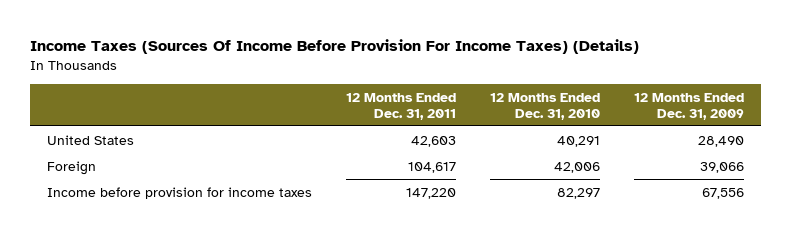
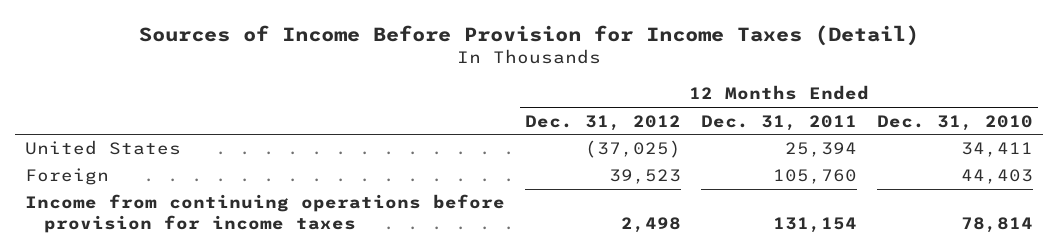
- Income Taxes (Sources Of Income Before Provision For Income Taxes) (Details)
+ Sources of Income Before Provision for Income Taxes (Detail)
- | 12 Months Ended Dec. 31, 2011 | 12 Months Ended Dec. 31, 2010 | 12 Months Ended Dec. 31, 2009
+ | 12 Months Ended Dec. 31, 2012 | 12 Months Ended Dec. 31, 2011 | 12 Months Ended Dec. 31, 2010
- United States | 42,603 | 40,291 | 28,490
- Foreign | 104,617 | 42,006 | 39,066
- Income before provision for income taxes | 147,220 | 82,297 | 67,556
+ United States | (37,025) | 25,394 | 34,411
+ Foreign | 39,523 | 105,760 | 44,403
+ Income from continuing operations before provision for income taxes | 2,498 | 131,154 | 78,814

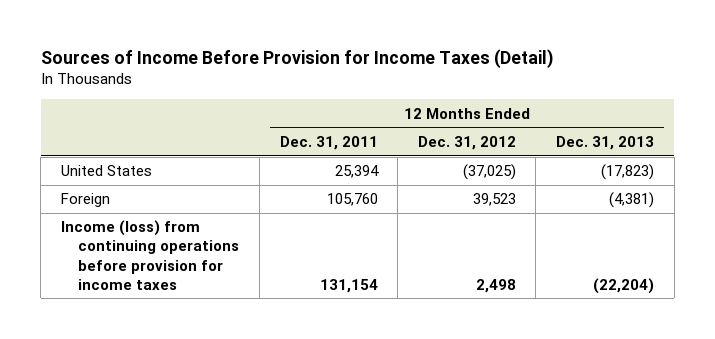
- | 12 Months Ended Dec. 31, 2012 | 12 Months Ended Dec. 31, 2011 | 12 Months Ended Dec. 31, 2010
+ | 12 Months Ended Dec. 31, 2011 | 12 Months Ended Dec. 31, 2012 | 12 Months Ended Dec. 31, 2013
- Income from continuing operations before provision for income taxes | 2,498 | 131,154 | 78,814
+ Income (loss) from continuing operations before provision for income taxes | 131,154 | 2,498 | (22,204)

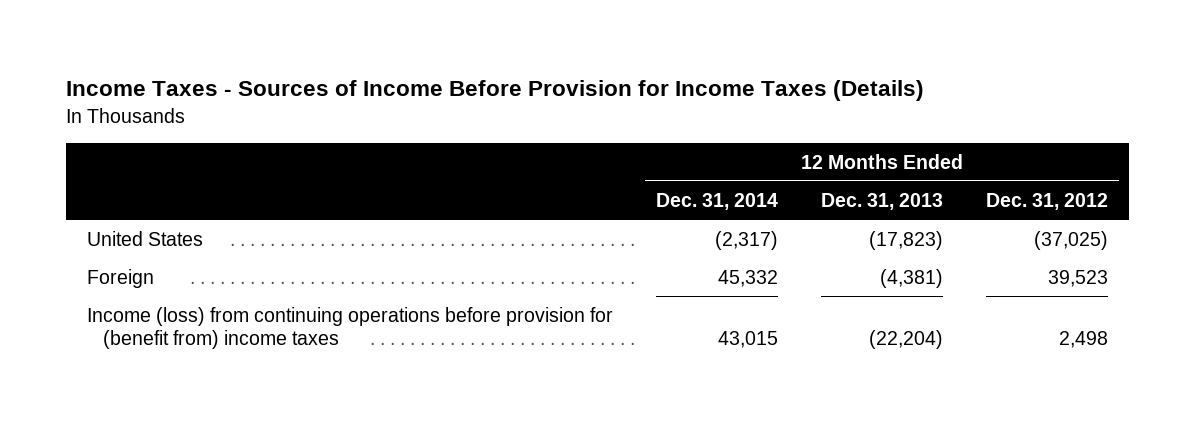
- Sources of Income Before Provision for Income Taxes (Detail)
+ Income Taxes - Sources of Income Before Provision for Income Taxes (Details)
- | 12 Months Ended Dec. 31, 2011 | 12 Months Ended Dec. 31, 2012 | 12 Months Ended Dec. 31, 2013
+ | 12 Months Ended Dec. 31, 2014 | 12 Months Ended Dec. 31, 2013 | 12 Months Ended Dec. 31, 2012
- Income (loss) from continuing operations before provision for income taxes | 131,154 | 2,498 | (22,204)
+ Income (loss) from continuing operations before provision for (benefit from) income taxes | 43,015 | (22,204) | 2,498

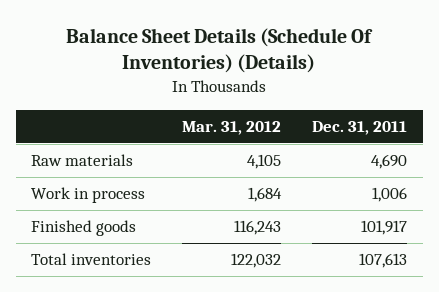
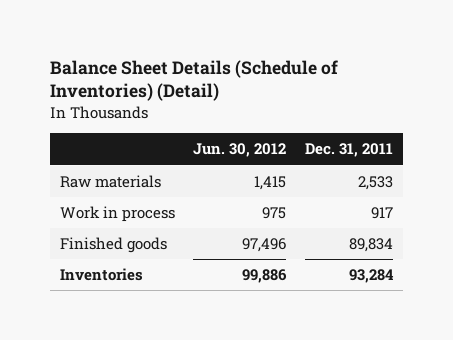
- Balance Sheet Details (Schedule Of Inventories) (Details)
+ Balance Sheet Details (Schedule of Inventories) (Detail)
- | Mar. 31, 2012 | Dec. 31, 2011
+ | Jun. 30, 2012 | Dec. 31, 2011
- Raw materials | 4,105 | 4,690
- Work in process | 1,684 | 1,006
- Finished goods | 116,243 | 101,917
- Total inventories | 122,032 | 107,613
+ Raw materials | 1,415 | 2,533
+ Work in process | 975 | 917
+ Finished goods | 97,496 | 89,834
+ Inventories | 99,886 | 93,284

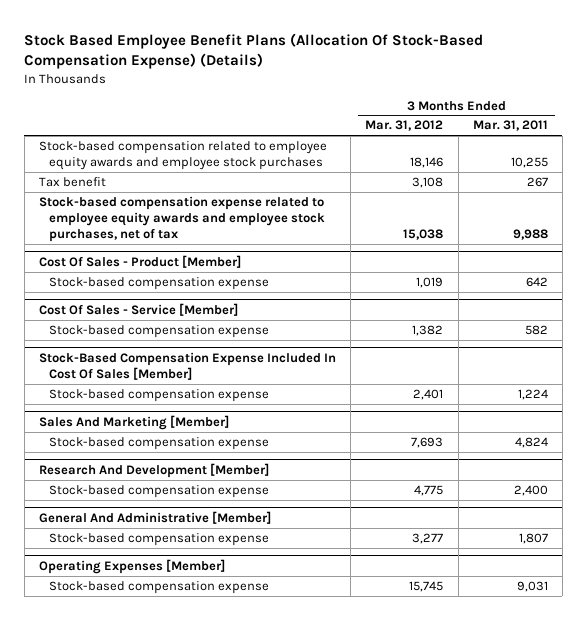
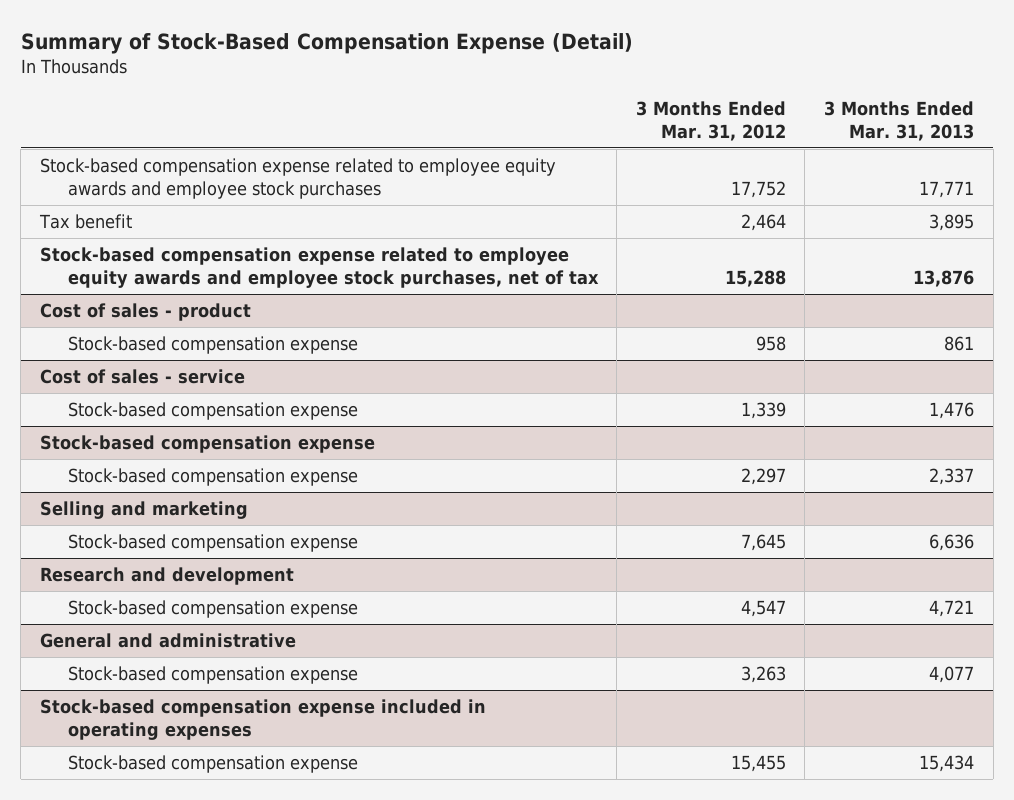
- Stock Based Employee Benefit Plans (Allocation Of Stock-Based Compensation Expense) (Details)
+ Summary of Stock-Based Compensation Expense (Detail)
- | 3 Months Ended Mar. 31, 2012 | 3 Months Ended Mar. 31, 2011
+ | 3 Months Ended Mar. 31, 2012 | 3 Months Ended Mar. 31, 2013
- Stock-based compensation related to employee equity awards and employee stock purchases | 18,146 | 10,255
- Tax benefit | 3,108 | 267
- Stock-based compensation expense related to employee equity awards and employee stock purchases, net of tax | 15,038 | 9,988
- Cost Of Sales - Product [Member]
- Stock-based compensation expense | 1,019 | 642
- Cost Of Sales - Service [Member]
- Stock-based compensation expense | 1,382 | 582
- Stock-Based Compensation Expense Included In Cost Of Sales [Member]
- Stock-based compensation expense | 2,401 | 1,224
- Sales And Marketing [Member]
- Stock-based compensation expense | 7,693 | 4,824
- Research And Development [Member]
- Stock-based compensation expense | 4,775 | 2,400
- General And Administrative [Member]
- Stock-based compensation expense | 3,277 | 1,807
- Operating Expenses [Member]
- Stock-based compensation expense | 15,745 | 9,031
+ Stock-based compensation expense related to employee equity awards and employee stock purchases | 17,752 | 17,771
+ Tax benefit | 2,464 | 3,895
+ Stock-based compensation expense related to employee equity awards and employee stock purchases, net of tax | 15,288 | 13,876
+ Cost of sales - product
+ Stock-based compensation expense | 958 | 861
+ Cost of sales - service
+ Stock-based compensation expense | 1,339 | 1,476
+ Stock-based compensation expense
+ Stock-based compensation expense | 2,297 | 2,337
+ Selling and marketing
+ Stock-based compensation expense | 7,645 | 6,636
+ Research and development
+ Stock-based compensation expense | 4,547 | 4,721
+ General and administrative
+ Stock-based compensation expense | 3,263 | 4,077
+ Stock-based compensation expense included in operating expenses
+ Stock-based compensation expense | 15,455 | 15,434

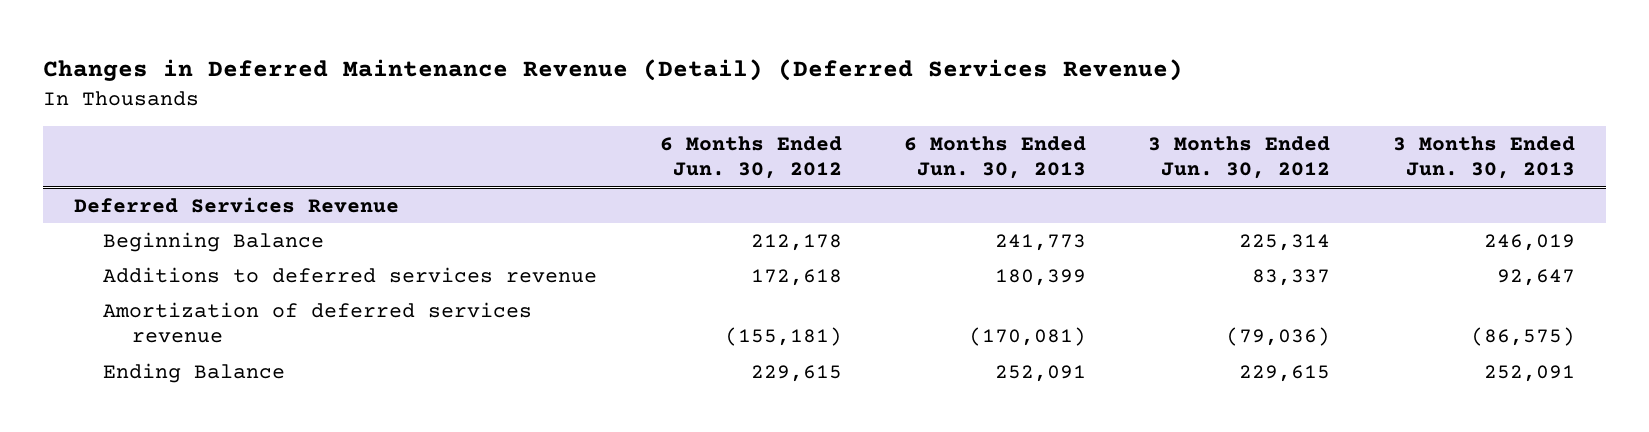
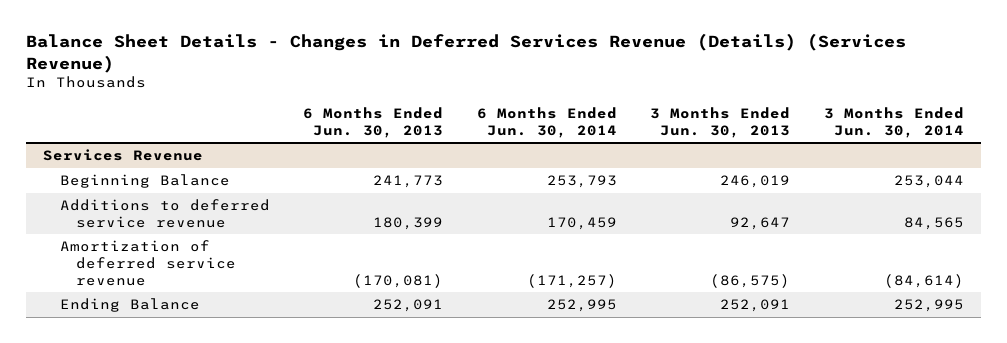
- Changes in Deferred Maintenance Revenue (Detail) (Deferred Services Revenue)
+ Balance Sheet Details - Changes in Deferred Services Revenue (Details) (Services Revenue)
- | 6 Months Ended Jun. 30, 2012 | 6 Months Ended Jun. 30, 2013 | 3 Months Ended Jun. 30, 2012 | 3 Months Ended Jun. 30, 2013
+ | 6 Months Ended Jun. 30, 2013 | 6 Months Ended Jun. 30, 2014 | 3 Months Ended Jun. 30, 2013 | 3 Months Ended Jun. 30, 2014
- Deferred Services Revenue
+ Services Revenue
- Additions to deferred services revenue | 172,618 | 180,399 | 83,337 | 92,647
- Amortization of deferred services revenue | (155,181) | (170,081) | (79,036) | (86,575)
+ Additions to deferred service revenue | 180,399 | 170,459 | 92,647 | 84,565
+ Amortization of deferred service revenue | (170,081) | (171,257) | (86,575) | (84,614)

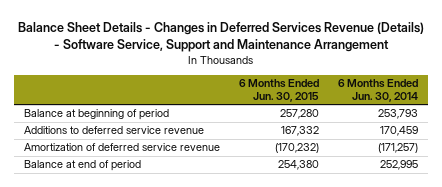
- Balance Sheet Details - Changes in Deferred Services Revenue (Details) (Services Revenue)
+ Balance Sheet Details - Changes in Deferred Services Revenue (Details) - Software Service, Support and Maintenance Arrangement
- | 6 Months Ended Jun. 30, 2013 | 6 Months Ended Jun. 30, 2014 | 3 Months Ended Jun. 30, 2013 | 3 Months Ended Jun. 30, 2014
+ | 6 Months Ended Jun. 30, 2015 | 6 Months Ended Jun. 30, 2014
- Services Revenue
- Beginning Balance | 241,773 | 253,793 | 246,019 | 253,044
+ Balance at beginning of period | 257,280 | 253,793
- Ending Balance | 252,091 | 252,995 | 252,091 | 252,995
+ Balance at end of period | 254,380 | 252,995

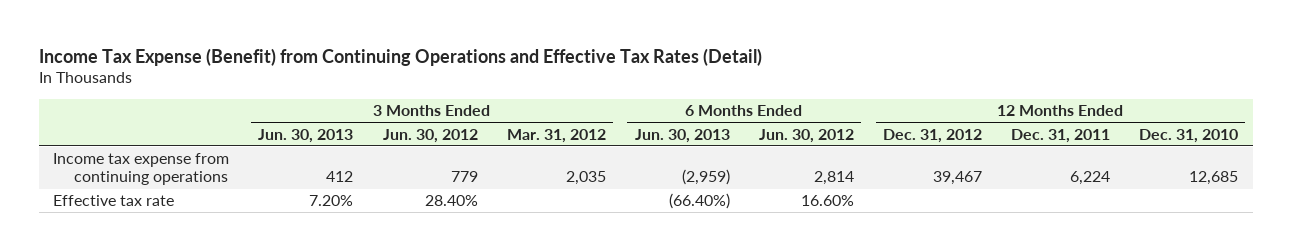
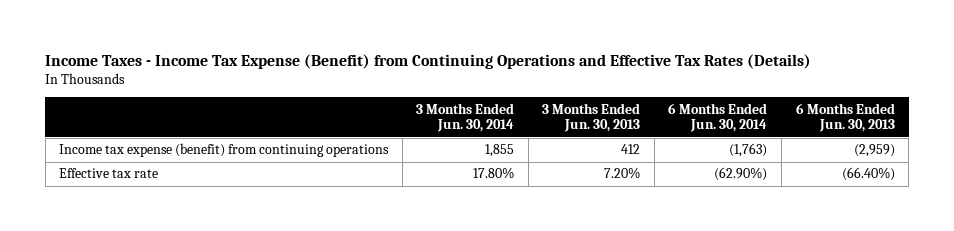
- Income Tax Expense (Benefit) from Continuing Operations and Effective Tax Rates (Detail)
+ Income Taxes - Income Tax Expense (Benefit) from Continuing Operations and Effective Tax Rates (Details)
- | 3 Months Ended Jun. 30, 2013 | 3 Months Ended Jun. 30, 2012 | 3 Months Ended Mar. 31, 2012 | 6 Months Ended Jun. 30, 2013 | 6 Months Ended Jun. 30, 2012 | 12 Months Ended Dec. 31, 2012 | 12 Months Ended Dec. 31, 2011 | 12 Months Ended Dec. 31, 2010
+ | 3 Months Ended Jun. 30, 2014 | 3 Months Ended Jun. 30, 2013 | 6 Months Ended Jun. 30, 2014 | 6 Months Ended Jun. 30, 2013
- Income tax expense from continuing operations | 412 | 779 | 2,035 | (2,959) | 2,814 | 39,467 | 6,224 | 12,685
+ Income tax expense (benefit) from continuing operations | 1,855 | 412 | (1,763) | (2,959)

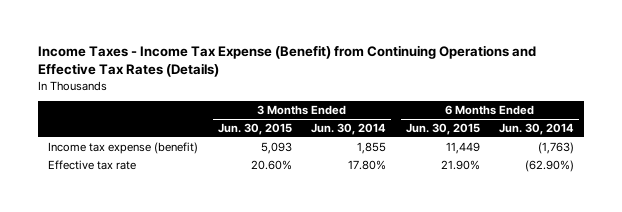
- | 3 Months Ended Jun. 30, 2014 | 3 Months Ended Jun. 30, 2013 | 6 Months Ended Jun. 30, 2014 | 6 Months Ended Jun. 30, 2013
+ | 3 Months Ended Jun. 30, 2015 | 3 Months Ended Jun. 30, 2014 | 6 Months Ended Jun. 30, 2015 | 6 Months Ended Jun. 30, 2014
- Income tax expense (benefit) from continuing operations | 1,855 | 412 | (1,763) | (2,959)
+ Income tax expense (benefit) | 5,093 | 1,855 | 11,449 | (1,763)

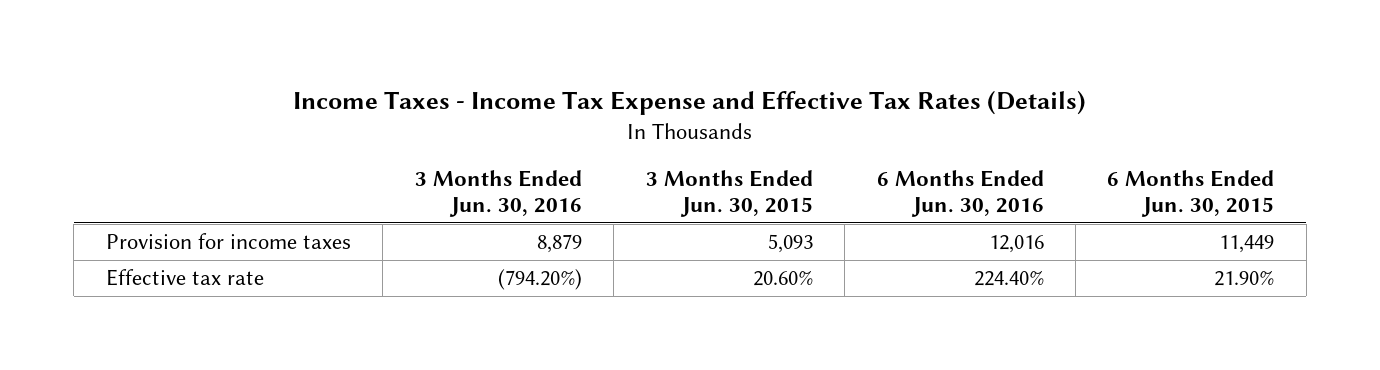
- Income Taxes - Income Tax Expense (Benefit) from Continuing Operations and Effective Tax Rates (Details)
+ Income Taxes - Income Tax Expense and Effective Tax Rates (Details)
- | 3 Months Ended Jun. 30, 2015 | 3 Months Ended Jun. 30, 2014 | 6 Months Ended Jun. 30, 2015 | 6 Months Ended Jun. 30, 2014
+ | 3 Months Ended Jun. 30, 2016 | 3 Months Ended Jun. 30, 2015 | 6 Months Ended Jun. 30, 2016 | 6 Months Ended Jun. 30, 2015
- Income tax expense (benefit) | 5,093 | 1,855 | 11,449 | (1,763)
+ Provision for income taxes | 8,879 | 5,093 | 12,016 | 11,449

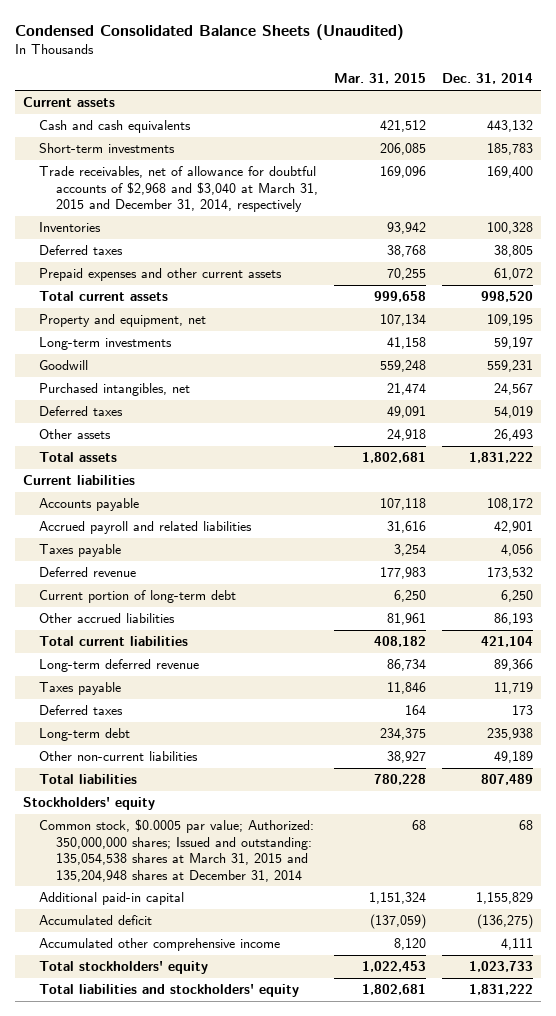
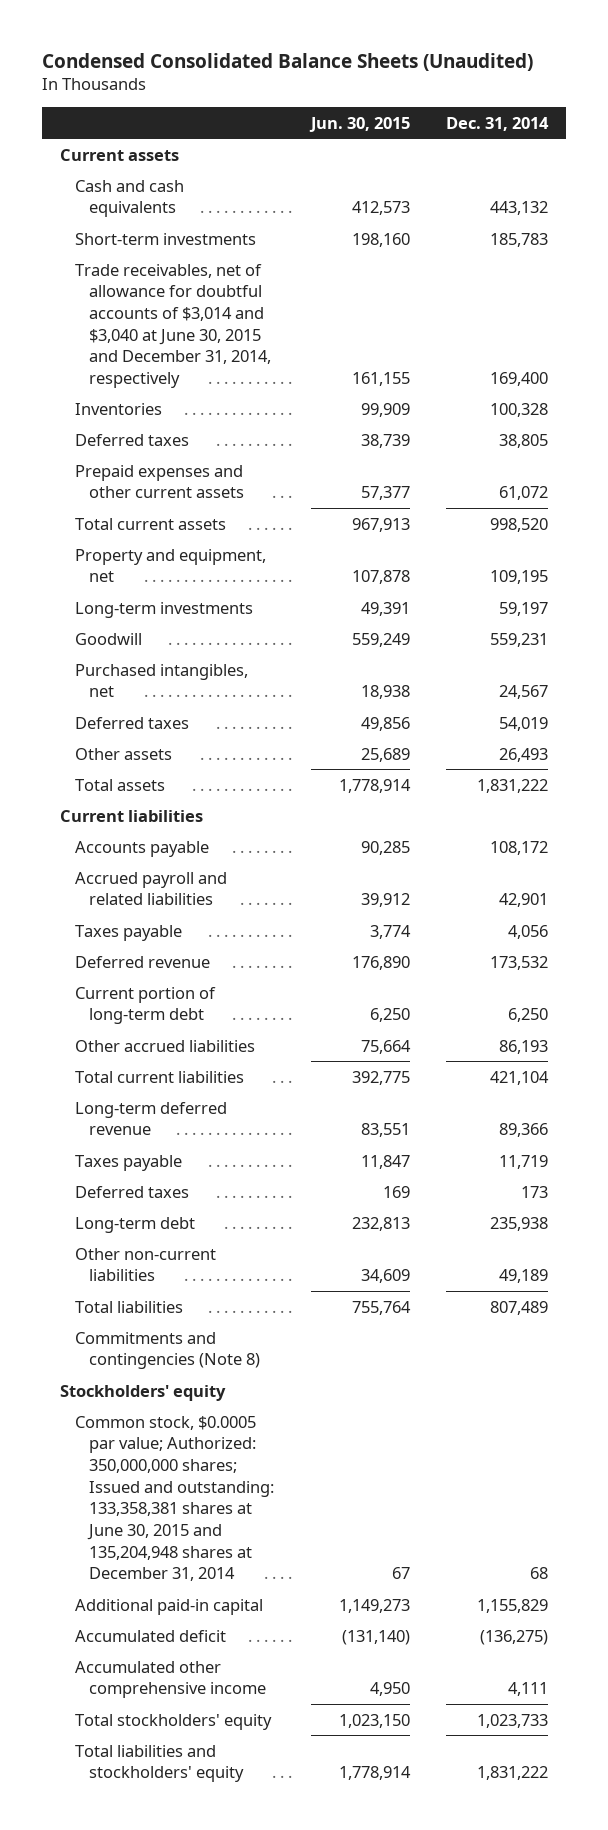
- | Mar. 31, 2015 | Dec. 31, 2014
+ | Jun. 30, 2015 | Dec. 31, 2014
- Trade receivables, net of allowance for doubtful accounts of $2,968 and $3,040 at March 31, 2015 and December 31, 2014, respectively | 169,096 | 169,400
+ Trade receivables, net of allowance for doubtful accounts of $3,014 and $3,040 at June 30, 2015 and December 31, 2014, respectively | 161,155 | 169,400
+ Commitments and contingencies (Note 8)
- Common stock, $0.0005 par value; Authorized: 350,000,000 shares; Issued and outstanding: 135,054,538 shares at March 31, 2015 and 135,204,948 shares at December 31, 2014 | 68 | 68
+ Common stock, $0.0005 par value; Authorized: 350,000,000 shares; Issued and outstanding: 133,358,381 shares at June 30, 2015 and 135,204,948 shares at December 31, 2014 | 67 | 68

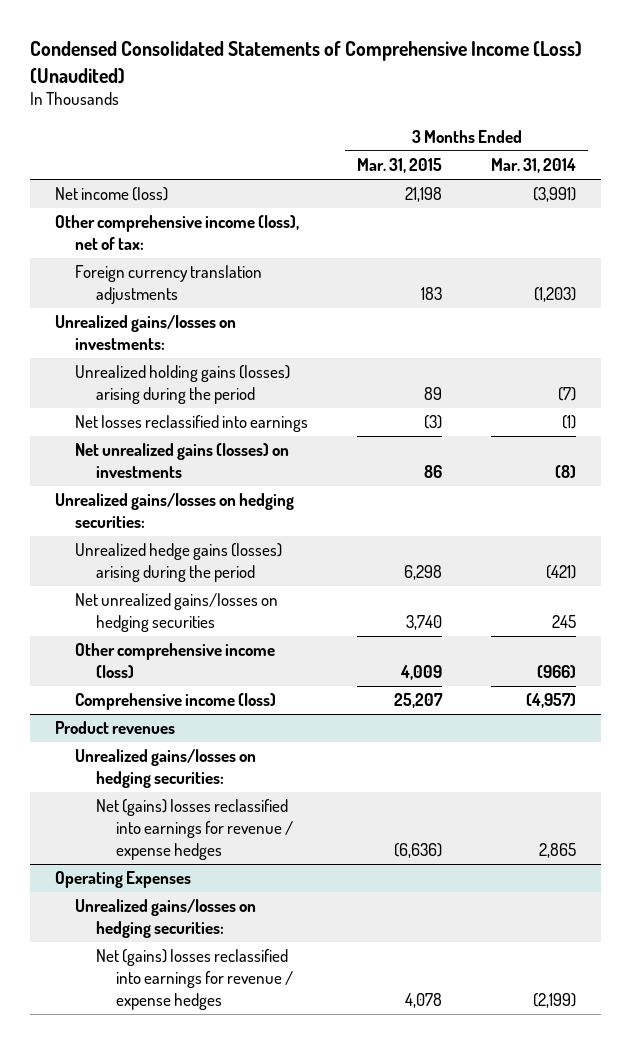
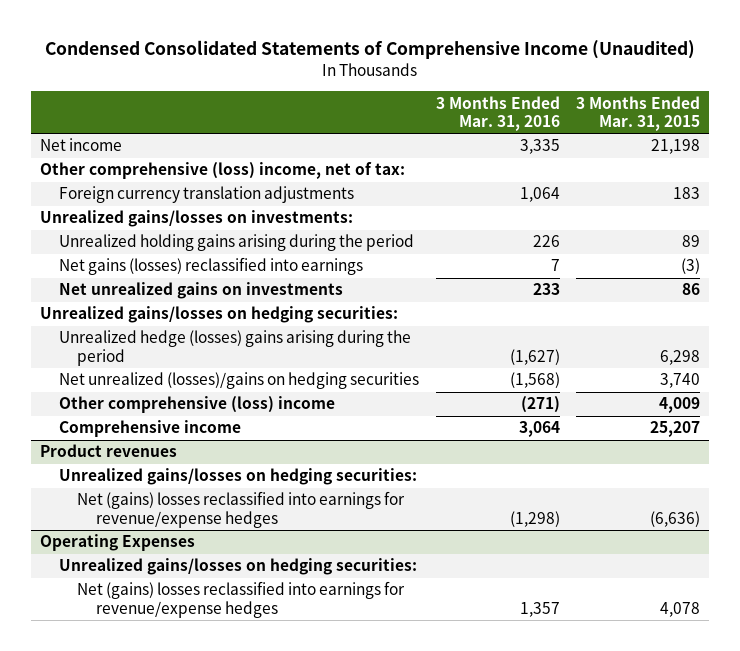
- Condensed Consolidated Statements of Comprehensive Income (Loss) (Unaudited)
+ Condensed Consolidated Statements of Comprehensive Income (Unaudited)
- | 3 Months Ended Mar. 31, 2015 | 3 Months Ended Mar. 31, 2014
+ | 3 Months Ended Mar. 31, 2016 | 3 Months Ended Mar. 31, 2015
- Net income (loss) | 21,198 | (3,991)
- Other comprehensive income (loss), net of tax:
+ Net income | 3,335 | 21,198
+ Other comprehensive (loss) income, net of tax:
- Unrealized holding gains (losses) arising during the period | 89 | (7)
- Net losses reclassified into earnings | (3) | (1)
- Net unrealized gains (losses) on investments | 86 | (8)
+ Unrealized holding gains arising during the period | 226 | 89
+ Net gains (losses) reclassified into earnings | 7 | (3)
+ Net unrealized gains on investments | 233 | 86
- Unrealized hedge gains (losses) arising during the period | 6,298 | (421)
- Net unrealized gains/losses on hedging securities | 3,740 | 245
- Other comprehensive income (loss) | 4,009 | (966)
- Comprehensive income (loss) | 25,207 | (4,957)
+ Unrealized hedge (losses) gains arising during the period | (1,627) | 6,298
+ Net unrealized (losses)/gains on hedging securities | (1,568) | 3,740
+ Other comprehensive (loss) income | (271) | 4,009
+ Comprehensive income | 3,064 | 25,207
@ Product revenues
- Net (gains) losses reclassified into earnings for revenue / expense hedges | (6,636) | 2,865
+ Net (gains) losses reclassified into earnings for revenue/expense hedges | (1,298) | (6,636)
@ Operating Expenses
- Net (gains) losses reclassified into earnings for revenue / expense hedges | 4,078 | (2,199)
+ Net (gains) losses reclassified into earnings for revenue/expense hedges | 1,357 | 4,078

